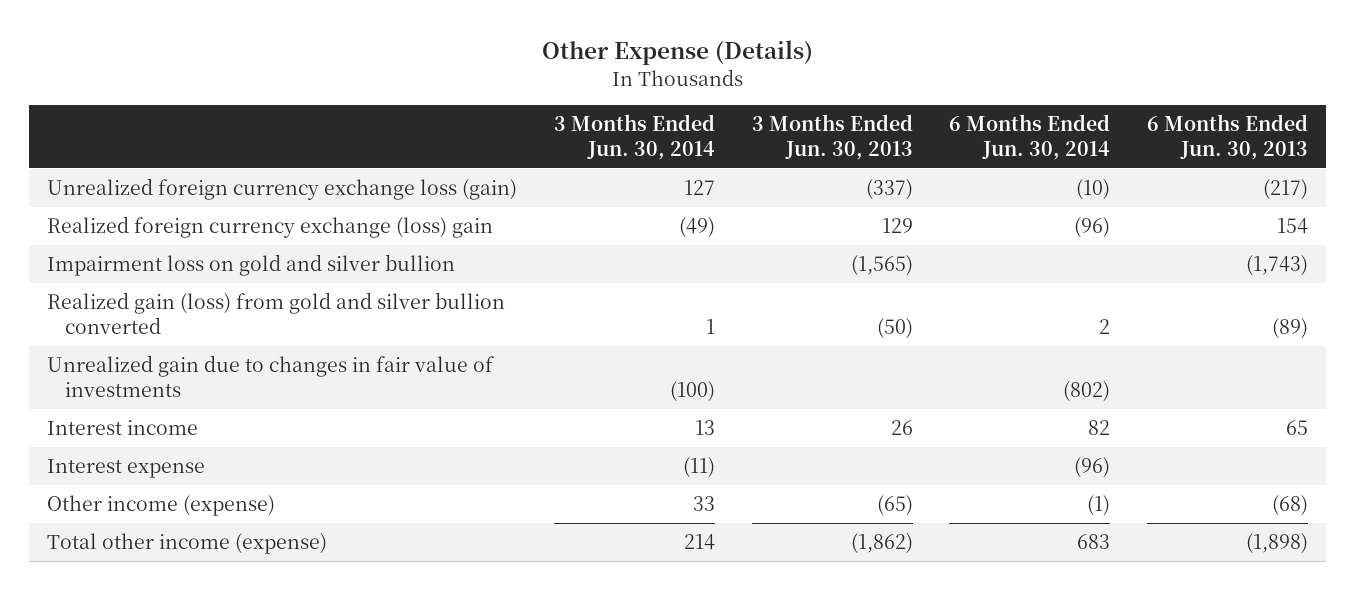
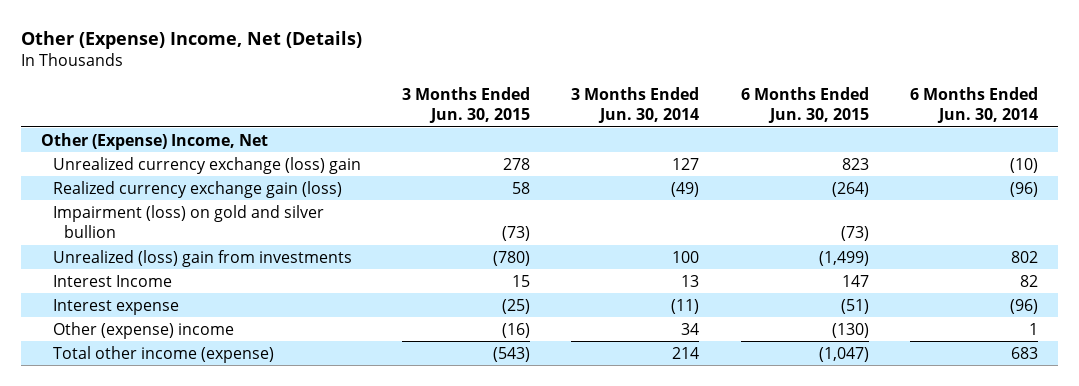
- Other Expense (Details)
+ Other (Expense) Income, Net (Details)
- | 3 Months Ended Jun. 30, 2014 | 3 Months Ended Jun. 30, 2013 | 6 Months Ended Jun. 30, 2014 | 6 Months Ended Jun. 30, 2013
+ | 3 Months Ended Jun. 30, 2015 | 3 Months Ended Jun. 30, 2014 | 6 Months Ended Jun. 30, 2015 | 6 Months Ended Jun. 30, 2014
- Unrealized foreign currency exchange loss (gain) | 127 | (337) | (10) | (217)
- Realized foreign currency exchange (loss) gain | (49) | 129 | (96) | 154
- Impairment loss on gold and silver bullion | | (1,565) | | (1,743)
- Realized gain (loss) from gold and silver bullion converted | 1 | (50) | 2 | (89)
- Unrealized gain due to changes in fair value of investments | (100) | | (802) |
- Interest income | 13 | 26 | 82 | 65
+ Other (Expense) Income, Net
+ Unrealized currency exchange (loss) gain | 278 | 127 | 823 | (10)
+ Realized currency exchange gain (loss) | 58 | (49) | (264) | (96)
+ Impairment (loss) on gold and silver bullion | (73) | | (73) |
+ Unrealized (loss) gain from investments | (780) | 100 | (1,499) | 802
+ Interest Income | 15 | 13 | 147 | 82
- Other income (expense) | 33 | (65) | (1) | (68)
+ Other (expense) income | (16) | 34 | (130) | 1

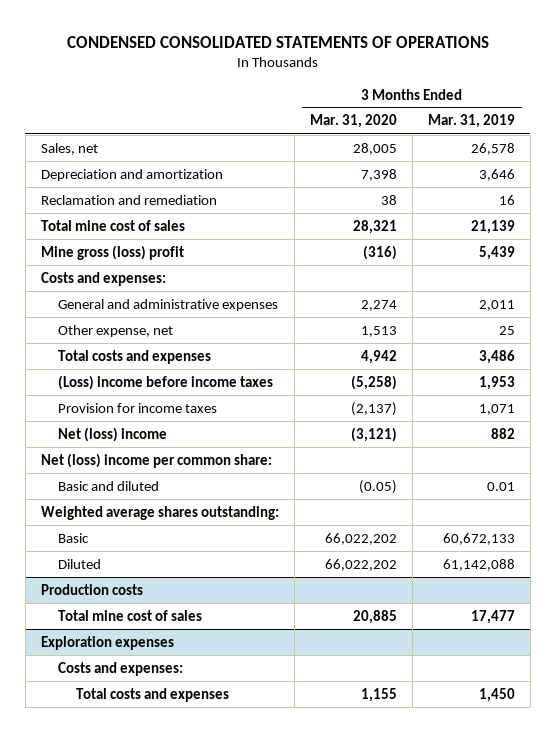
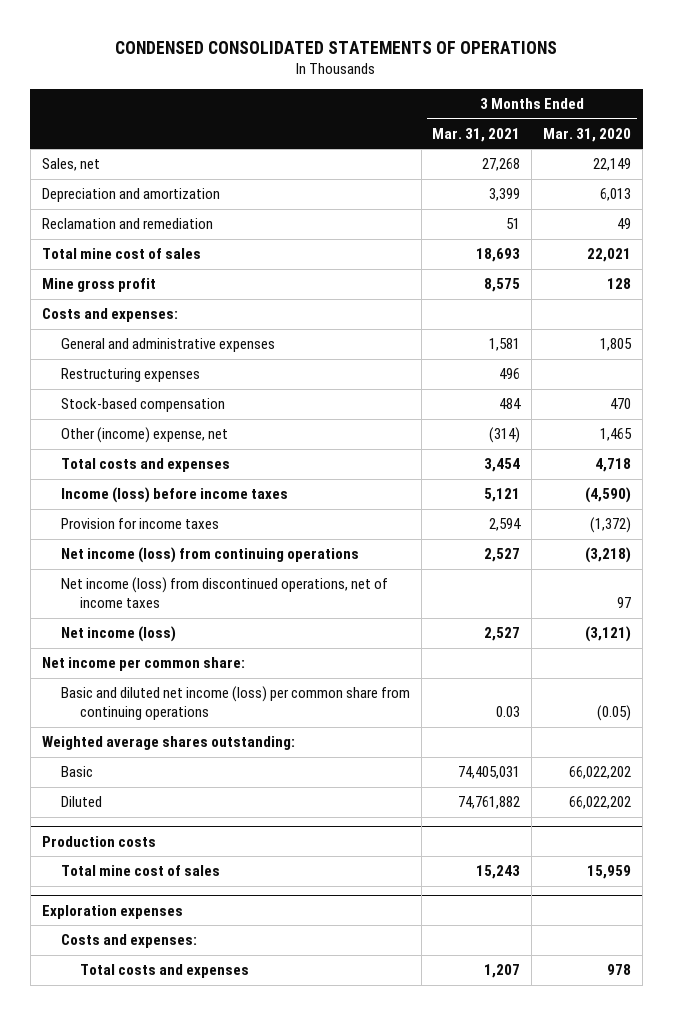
- | 3 Months Ended Mar. 31, 2020 | 3 Months Ended Mar. 31, 2019
+ | 3 Months Ended Mar. 31, 2021 | 3 Months Ended Mar. 31, 2020
- Sales, net | 28,005 | 26,578
- Depreciation and amortization | 7,398 | 3,646
- Reclamation and remediation | 38 | 16
- Total mine cost of sales | 28,321 | 21,139
- Mine gross (loss) profit | (316) | 5,439
+ Sales, net | 27,268 | 22,149
+ Depreciation and amortization | 3,399 | 6,013
+ Reclamation and remediation | 51 | 49
+ Total mine cost of sales | 18,693 | 22,021
+ Mine gross profit | 8,575 | 128
- General and administrative expenses | 2,274 | 2,011
- Other expense, net | 1,513 | 25
- Total costs and expenses | 4,942 | 3,486
- (Loss) income before income taxes | (5,258) | 1,953
- Provision for income taxes | (2,137) | 1,071
- Net (loss) income | (3,121) | 882
- Net (loss) income per common share:
- Basic and diluted | (0.05) | 0.01
+ General and administrative expenses | 1,581 | 1,805
+ Restructuring expenses | 496 |
+ Stock-based compensation | 484 | 470
+ Other (income) expense, net | (314) | 1,465
+ Total costs and expenses | 3,454 | 4,718
+ Income (loss) before income taxes | 5,121 | (4,590)
+ Provision for income taxes | 2,594 | (1,372)
+ Net income (loss) from continuing operations | 2,527 | (3,218)
+ Net income (loss) from discontinued operations, net of income taxes | | 97
+ Net income (loss) | 2,527 | (3,121)
+ Net income per common share:
+ Basic and diluted net income (loss) per common share from continuing operations | 0.03 | (0.05)
@ Production costs
- Total mine cost of sales | 20,885 | 17,477
+ Total mine cost of sales | 15,243 | 15,959
@ Exploration expenses
- Total costs and expenses | 1,155 | 1,450
+ Total costs and expenses | 1,207 | 978

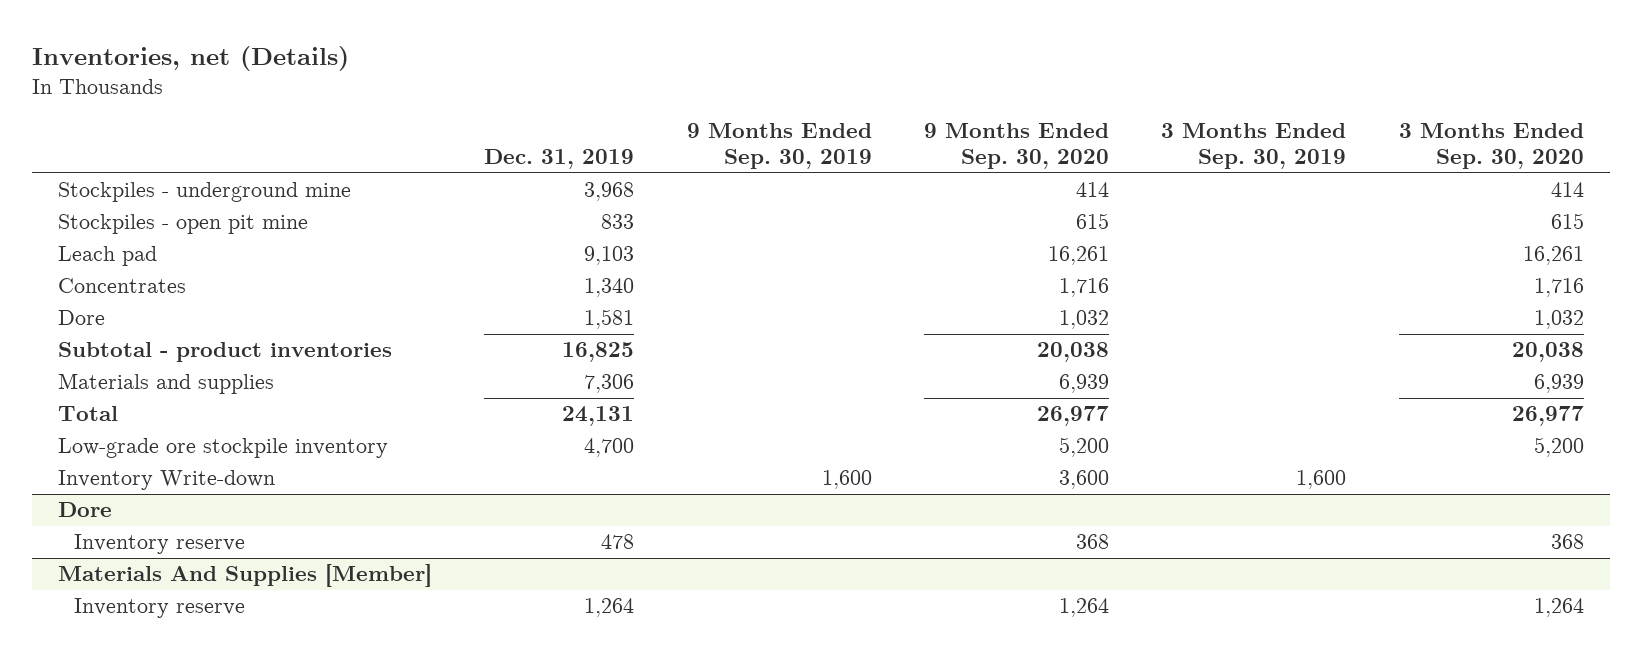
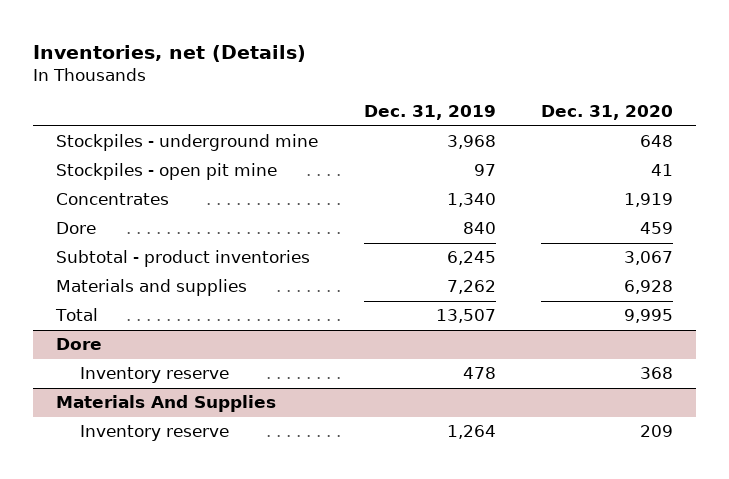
- | Dec. 31, 2019 | 9 Months Ended Sep. 30, 2019 | 9 Months Ended Sep. 30, 2020 | 3 Months Ended Sep. 30, 2019 | 3 Months Ended Sep. 30, 2020
+ | Dec. 31, 2019 | Dec. 31, 2020
- Stockpiles - open pit mine | 833 | | 615 | | 615
- Leach pad | 9,103 | | 16,261 | | 16,261
+ Stockpiles - open pit mine | 97 | 41
- Dore | 1,581 | | 1,032 | | 1,032
- Subtotal - product inventories | 16,825 | | 20,038 | | 20,038
- Materials and supplies | 7,306 | | 6,939 | | 6,939
- Total | 24,131 | | 26,977 | | 26,977
- Low-grade ore stockpile inventory | 4,700 | | 5,200 | | 5,200
- Inventory Write-down | | 1,600 | 3,600 | 1,600 |
+ Dore | 840 | 459
+ Subtotal - product inventories | 6,245 | 3,067
+ Materials and supplies | 7,262 | 6,928
+ Total | 13,507 | 9,995
- Materials And Supplies [Member]
+ Materials And Supplies

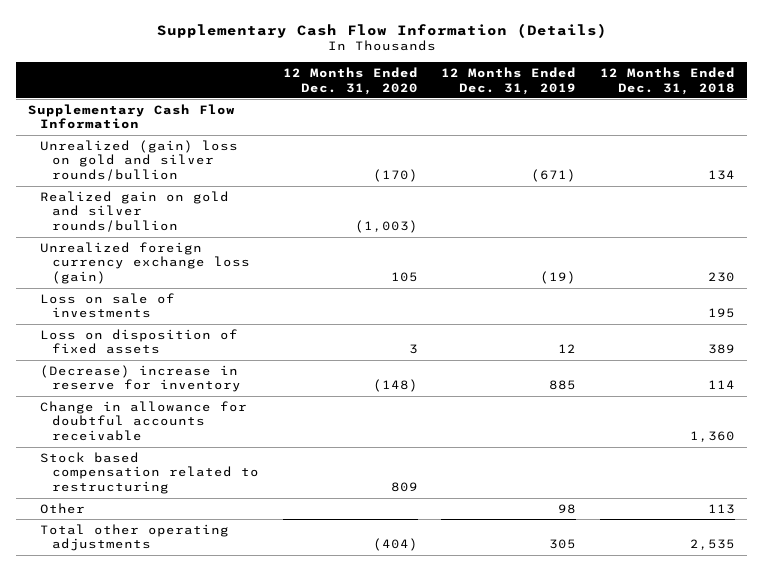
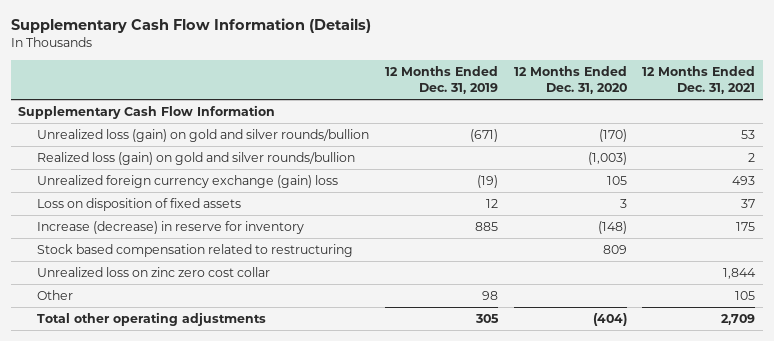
- | 12 Months Ended Dec. 31, 2020 | 12 Months Ended Dec. 31, 2019 | 12 Months Ended Dec. 31, 2018
+ | 12 Months Ended Dec. 31, 2019 | 12 Months Ended Dec. 31, 2020 | 12 Months Ended Dec. 31, 2021
- Unrealized (gain) loss on gold and silver rounds/bullion | (170) | (671) | 134
- Realized gain on gold and silver rounds/bullion | (1,003) | |
- Unrealized foreign currency exchange loss (gain) | 105 | (19) | 230
- Loss on sale of investments | | | 195
+ Unrealized loss (gain) on gold and silver rounds/bullion | (671) | (170) | 53
+ Realized loss (gain) on gold and silver rounds/bullion | | (1,003) | 2
+ Unrealized foreign currency exchange (gain) loss | (19) | 105 | 493
- (Decrease) increase in reserve for inventory | (148) | 885 | 114
- Change in allowance for doubtful accounts receivable | | | 1,360
+ Increase (decrease) in reserve for inventory | 885 | (148) | 175
+ Unrealized loss on zinc zero cost collar | | | 1,844

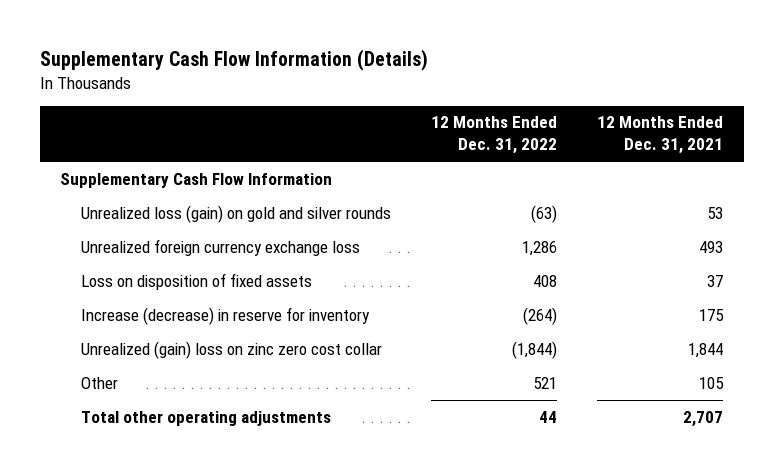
- | 12 Months Ended Dec. 31, 2019 | 12 Months Ended Dec. 31, 2020 | 12 Months Ended Dec. 31, 2021
+ | 12 Months Ended Dec. 31, 2022 | 12 Months Ended Dec. 31, 2021
- Unrealized loss (gain) on gold and silver rounds/bullion | (671) | (170) | 53
- Realized loss (gain) on gold and silver rounds/bullion | | (1,003) | 2
- Unrealized foreign currency exchange (gain) loss | (19) | 105 | 493
+ Unrealized loss (gain) on gold and silver rounds | (63) | 53
+ Unrealized foreign currency exchange loss | 1,286 | 493
- Stock based compensation related to restructuring | | 809 |
- Unrealized loss on zinc zero cost collar | | | 1,844
+ Unrealized (gain) loss on zinc zero cost collar | (1,844) | 1,844
- Total other operating adjustments | 305 | (404) | 2,709
+ Total other operating adjustments | 44 | 2,707

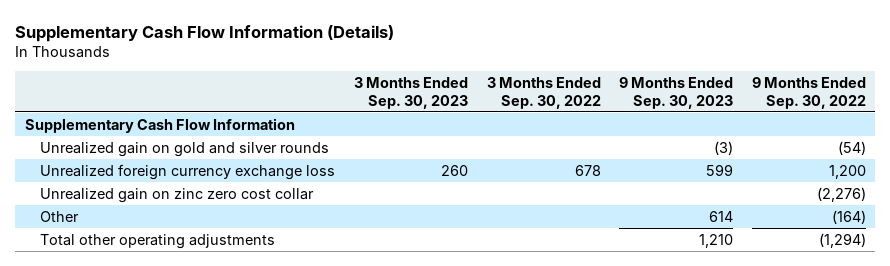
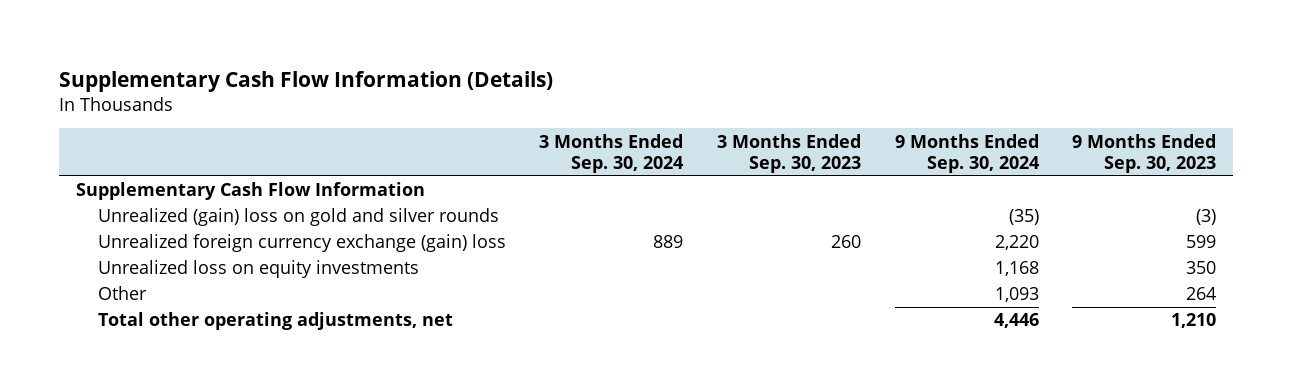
- | 3 Months Ended Sep. 30, 2023 | 3 Months Ended Sep. 30, 2022 | 9 Months Ended Sep. 30, 2023 | 9 Months Ended Sep. 30, 2022
+ | 3 Months Ended Sep. 30, 2024 | 3 Months Ended Sep. 30, 2023 | 9 Months Ended Sep. 30, 2024 | 9 Months Ended Sep. 30, 2023
- Unrealized gain on gold and silver rounds | | | (3) | (54)
- Unrealized foreign currency exchange loss | 260 | 678 | 599 | 1,200
- Unrealized gain on zinc zero cost collar | | | | (2,276)
- Other | | | 614 | (164)
- Total other operating adjustments | | | 1,210 | (1,294)
+ Unrealized (gain) loss on gold and silver rounds | | | (35) | (3)
+ Unrealized foreign currency exchange (gain) loss | 889 | 260 | 2,220 | 599
+ Unrealized loss on equity investments | | | 1,168 | 350
+ Other | | | 1,093 | 264
+ Total other operating adjustments, net | | | 4,446 | 1,210

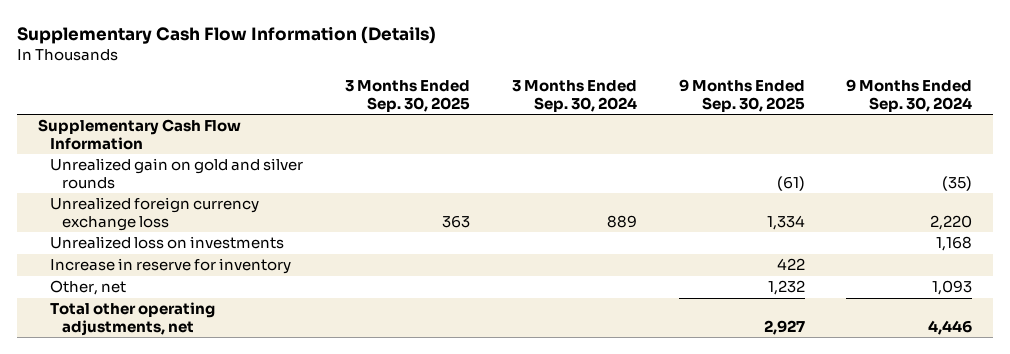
- | 3 Months Ended Sep. 30, 2024 | 3 Months Ended Sep. 30, 2023 | 9 Months Ended Sep. 30, 2024 | 9 Months Ended Sep. 30, 2023
+ | 3 Months Ended Sep. 30, 2025 | 3 Months Ended Sep. 30, 2024 | 9 Months Ended Sep. 30, 2025 | 9 Months Ended Sep. 30, 2024
- Unrealized (gain) loss on gold and silver rounds | | | (35) | (3)
- Unrealized foreign currency exchange (gain) loss | 889 | 260 | 2,220 | 599
- Unrealized loss on equity investments | | | 1,168 | 350
- Other | | | 1,093 | 264
+ Unrealized gain on gold and silver rounds | | | (61) | (35)
+ Unrealized foreign currency exchange loss | 363 | 889 | 1,334 | 2,220
+ Unrealized loss on investments | | | | 1,168
+ Increase in reserve for inventory | | | 422 |
+ Other, net | | | 1,232 | 1,093

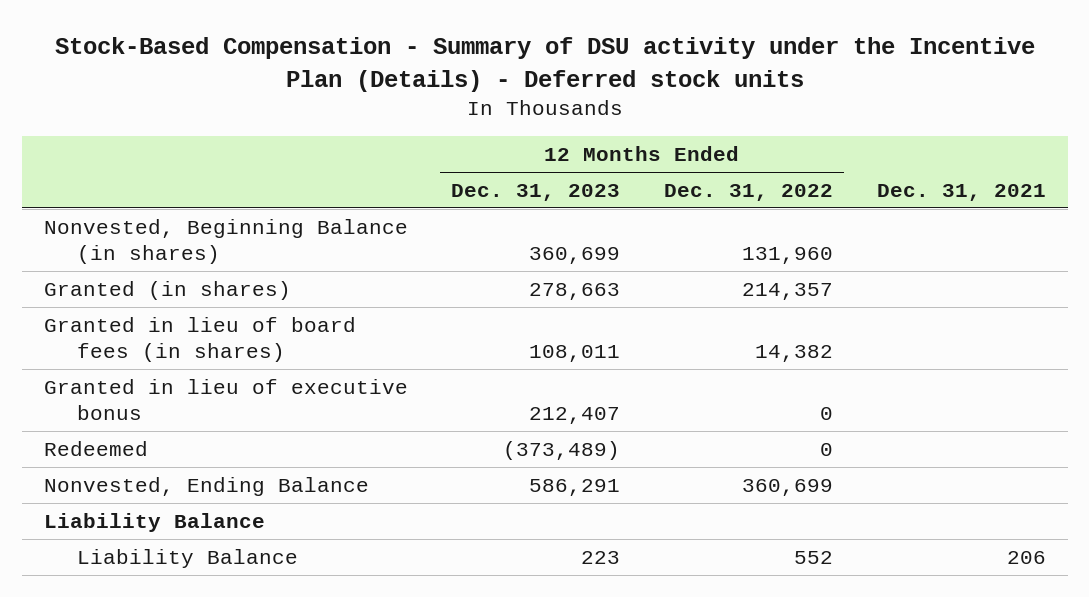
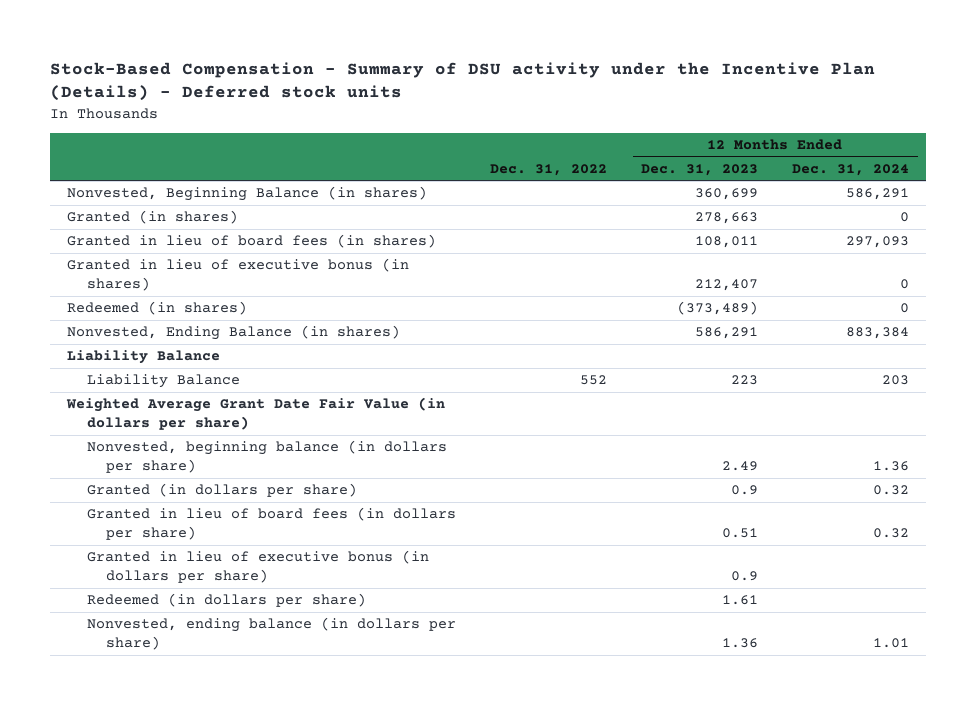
- | 12 Months Ended Dec. 31, 2023 | 12 Months Ended Dec. 31, 2022 | Dec. 31, 2021
+ | Dec. 31, 2022 | 12 Months Ended Dec. 31, 2023 | 12 Months Ended Dec. 31, 2024
- Granted in lieu of executive bonus | 212,407 | 0 |
- Redeemed | (373,489) | 0 |
- Nonvested, Ending Balance | 586,291 | 360,699 |
+ Granted in lieu of executive bonus (in shares) | | 212,407 | 0
+ Redeemed (in shares) | | (373,489) | 0
+ Nonvested, Ending Balance (in shares) | | 586,291 | 883,384
+ Weighted Average Grant Date Fair Value (in dollars per share)
+ Nonvested, beginning balance (in dollars per share) | | 2.49 | 1.36
+ Granted (in dollars per share) | | 0.9 | 0.32
+ Granted in lieu of board fees (in dollars per share) | | 0.51 | 0.32
+ Granted in lieu of executive bonus (in dollars per share) | | 0.9 |
+ Redeemed (in dollars per share) | | 1.61 |
+ Nonvested, ending balance (in dollars per share) | | 1.36 | 1.01

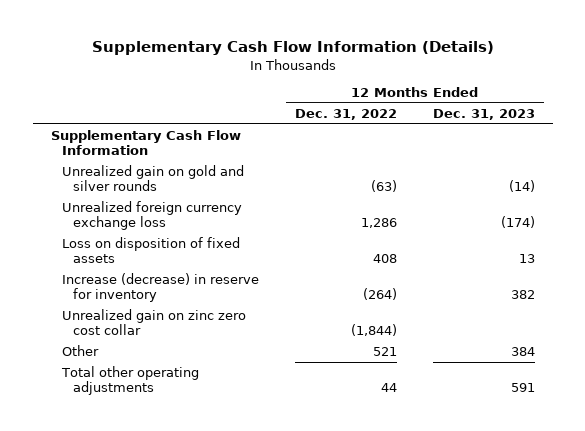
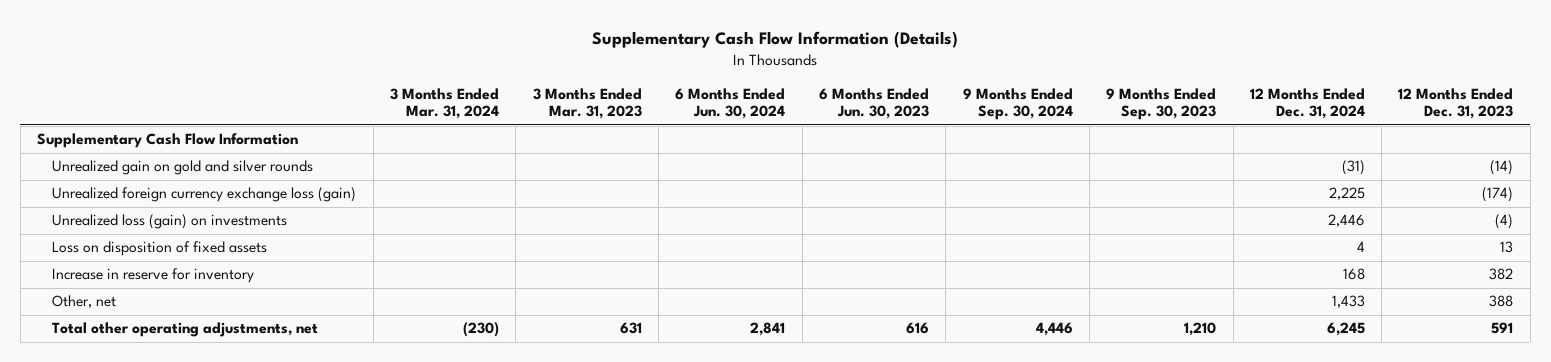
- | 12 Months Ended Dec. 31, 2022 | 12 Months Ended Dec. 31, 2023
+ | 3 Months Ended Mar. 31, 2024 | 3 Months Ended Mar. 31, 2023 | 6 Months Ended Jun. 30, 2024 | 6 Months Ended Jun. 30, 2023 | 9 Months Ended Sep. 30, 2024 | 9 Months Ended Sep. 30, 2023 | 12 Months Ended Dec. 31, 2024 | 12 Months Ended Dec. 31, 2023
- Unrealized foreign currency exchange loss | 1,286 | (174)
+ Unrealized foreign currency exchange loss (gain) | | | | | | | 2,225 | (174)
+ Unrealized loss (gain) on investments | | | | | | | 2,446 | (4)
- Increase (decrease) in reserve for inventory | (264) | 382
- Unrealized gain on zinc zero cost collar | (1,844) |
- Other | 521 | 384
- Total other operating adjustments | 44 | 591
+ Increase in reserve for inventory | | | | | | | 168 | 382
+ Other, net | | | | | | | 1,433 | 388
+ Total other operating adjustments, net | (230) | 631 | 2,841 | 616 | 4,446 | 1,210 | 6,245 | 591

